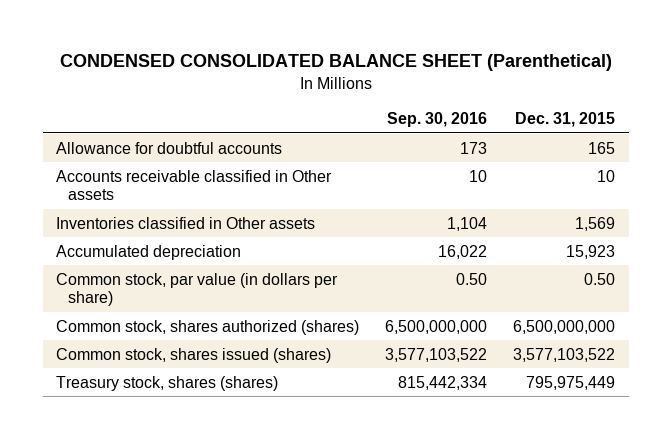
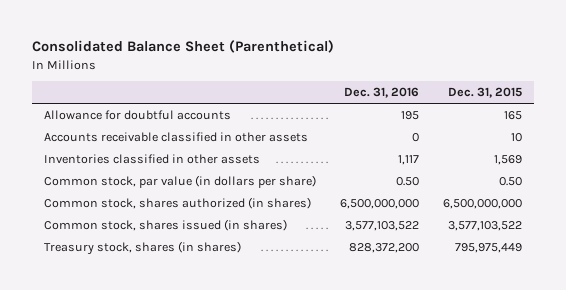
- CONDENSED CONSOLIDATED BALANCE SHEET (Parenthetical)
+ Consolidated Balance Sheet (Parenthetical)
- | Sep. 30, 2016 | Dec. 31, 2015
+ | Dec. 31, 2016 | Dec. 31, 2015
- Accounts receivable classified in Other assets | 10 | 10
- Inventories classified in Other assets | 1,104 | 1,569
- Accumulated depreciation | 16,022 | 15,923
+ Accounts receivable classified in other assets | 0 | 10
+ Inventories classified in other assets | 1,117 | 1,569
- Common stock, shares authorized (shares) | 6,500,000,000 | 6,500,000,000
- Common stock, shares issued (shares) | 3,577,103,522 | 3,577,103,522
- Treasury stock, shares (shares) | 815,442,334 | 795,975,449
+ Common stock, shares authorized (in shares) | 6,500,000,000 | 6,500,000,000
+ Common stock, shares issued (in shares) | 3,577,103,522 | 3,577,103,522
+ Treasury stock, shares (in shares) | 828,372,200 | 795,975,449

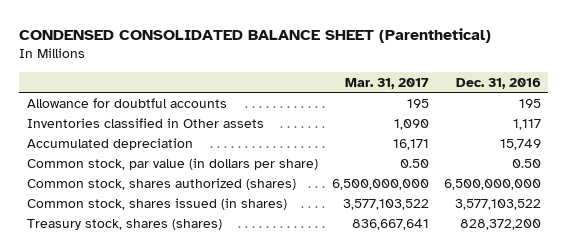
- Consolidated Balance Sheet (Parenthetical)
+ CONDENSED CONSOLIDATED BALANCE SHEET (Parenthetical)
- | Dec. 31, 2016 | Dec. 31, 2015
+ | Mar. 31, 2017 | Dec. 31, 2016
- Accounts receivable classified in other assets | 0 | 10
- Inventories classified in other assets | 1,117 | 1,569
+ Inventories classified in Other assets | 1,090 | 1,117
+ Accumulated depreciation | 16,171 | 15,749
- Common stock, shares authorized (in shares) | 6,500,000,000 | 6,500,000,000
+ Common stock, shares authorized (shares) | 6,500,000,000 | 6,500,000,000
- Treasury stock, shares (in shares) | 828,372,200 | 795,975,449
+ Treasury stock, shares (shares) | 836,667,641 | 828,372,200

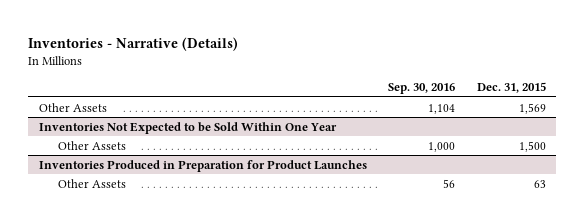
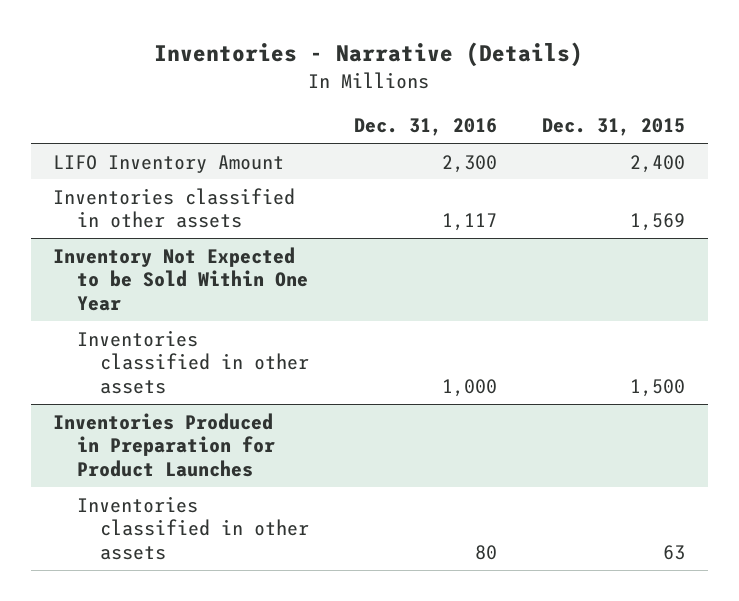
- | Sep. 30, 2016 | Dec. 31, 2015
+ | Dec. 31, 2016 | Dec. 31, 2015
- Other Assets | 1,104 | 1,569
- Inventories Not Expected to be Sold Within One Year
- Other Assets | 1,000 | 1,500
+ LIFO Inventory Amount | 2,300 | 2,400
+ Inventories classified in other assets | 1,117 | 1,569
+ Inventory Not Expected to be Sold Within One Year
+ Inventories classified in other assets | 1,000 | 1,500
@ Inventories Produced in Preparation for Product Launches
- Other Assets | 56 | 63
+ Inventories classified in other assets | 80 | 63

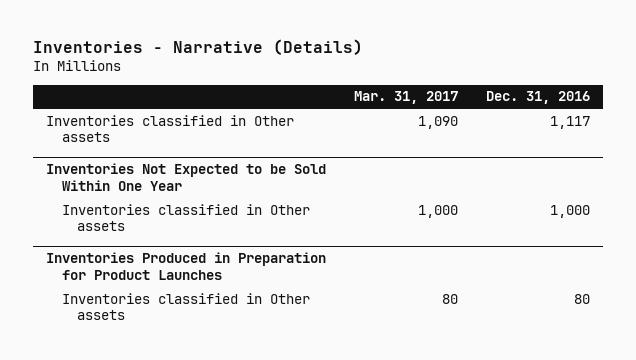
- | Dec. 31, 2016 | Dec. 31, 2015
+ | Mar. 31, 2017 | Dec. 31, 2016
- LIFO Inventory Amount | 2,300 | 2,400
- Inventories classified in other assets | 1,117 | 1,569
- Inventory Not Expected to be Sold Within One Year
- Inventories classified in other assets | 1,000 | 1,500
+ Inventories classified in Other assets | 1,090 | 1,117
+ Inventories Not Expected to be Sold Within One Year
+ Inventories classified in Other assets | 1,000 | 1,000
@ Inventories Produced in Preparation for Product Launches
- Inventories classified in other assets | 80 | 63
+ Inventories classified in Other assets | 80 | 80

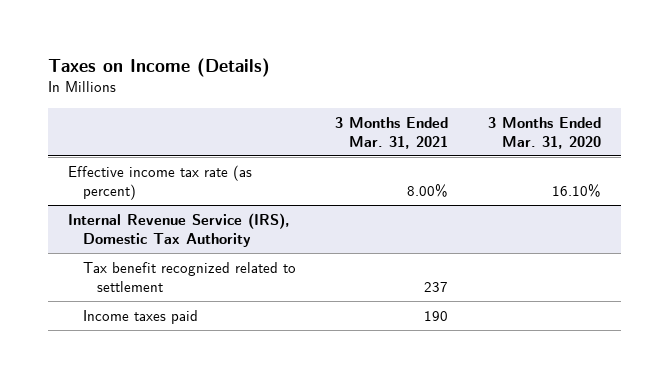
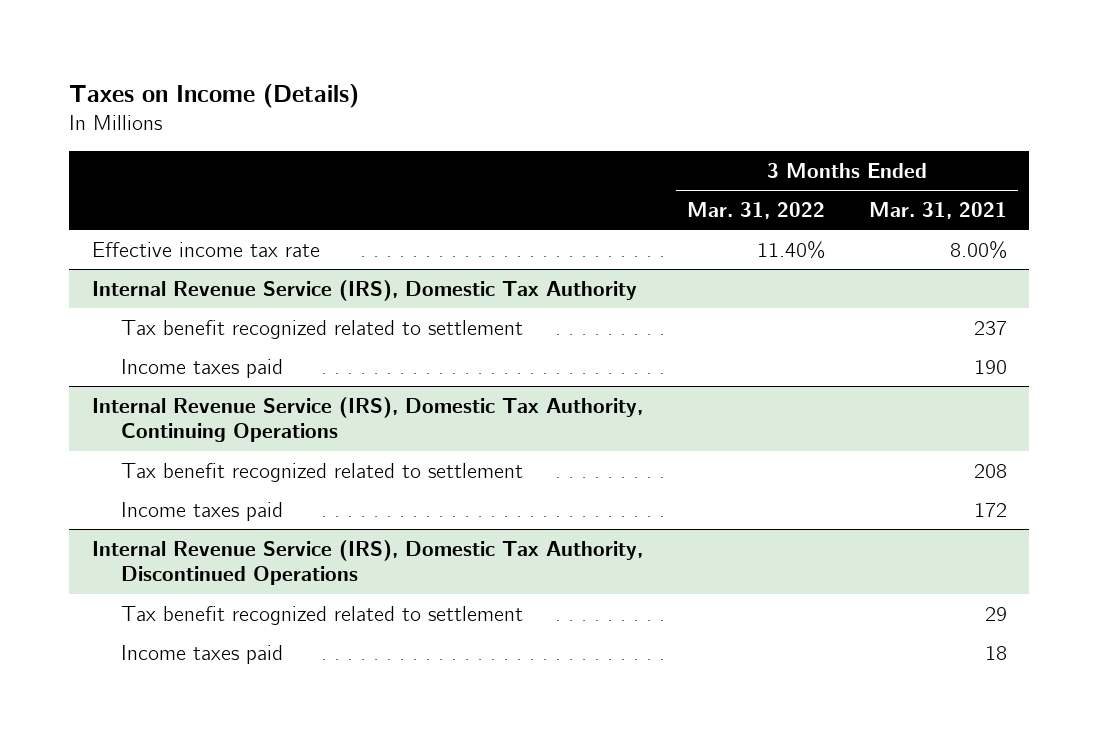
- | 3 Months Ended Mar. 31, 2021 | 3 Months Ended Mar. 31, 2020
+ | 3 Months Ended Mar. 31, 2022 | 3 Months Ended Mar. 31, 2021
- Effective income tax rate (as percent) | 8.00% | 16.10%
+ Effective income tax rate | 11.40% | 8.00%
+ Internal Revenue Service (IRS), Domestic Tax Authority, Continuing Operations
+ Tax benefit recognized related to settlement | | 208
+ Income taxes paid | | 172
+ Internal Revenue Service (IRS), Domestic Tax Authority, Discontinued Operations
+ Tax benefit recognized related to settlement | | 29
+ Income taxes paid | | 18

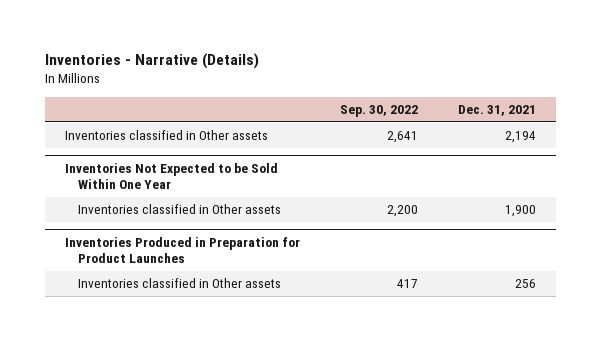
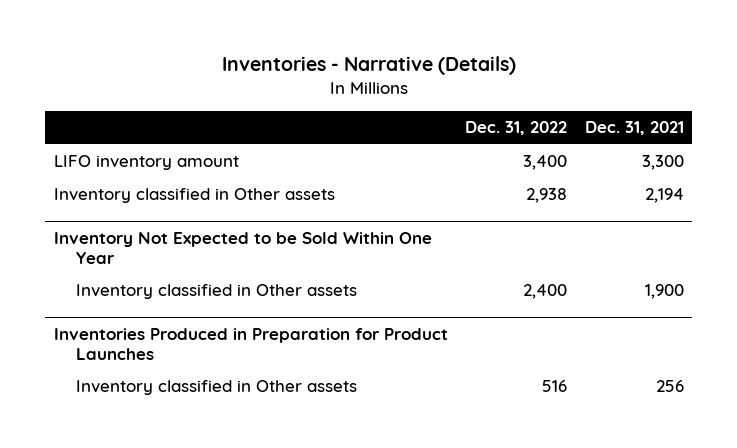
- | Sep. 30, 2022 | Dec. 31, 2021
+ | Dec. 31, 2022 | Dec. 31, 2021
- Inventories classified in Other assets | 2,641 | 2,194
- Inventories Not Expected to be Sold Within One Year
- Inventories classified in Other assets | 2,200 | 1,900
+ LIFO inventory amount | 3,400 | 3,300
+ Inventory classified in Other assets | 2,938 | 2,194
+ Inventory Not Expected to be Sold Within One Year
+ Inventory classified in Other assets | 2,400 | 1,900
@ Inventories Produced in Preparation for Product Launches
- Inventories classified in Other assets | 417 | 256
+ Inventory classified in Other assets | 516 | 256

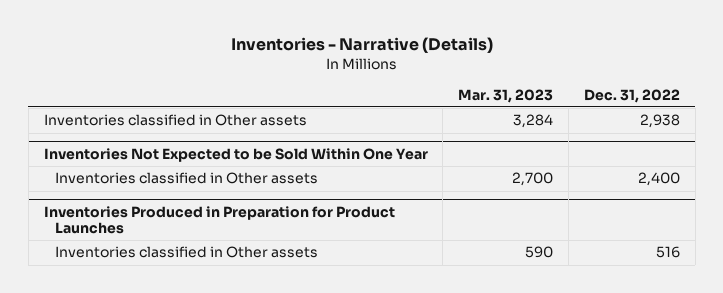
- | Dec. 31, 2022 | Dec. 31, 2021
+ | Mar. 31, 2023 | Dec. 31, 2022
- LIFO inventory amount | 3,400 | 3,300
- Inventory classified in Other assets | 2,938 | 2,194
- Inventory Not Expected to be Sold Within One Year
- Inventory classified in Other assets | 2,400 | 1,900
+ Inventories classified in Other assets | 3,284 | 2,938
+ Inventories Not Expected to be Sold Within One Year
+ Inventories classified in Other assets | 2,700 | 2,400
@ Inventories Produced in Preparation for Product Launches
- Inventory classified in Other assets | 516 | 256
+ Inventories classified in Other assets | 590 | 516

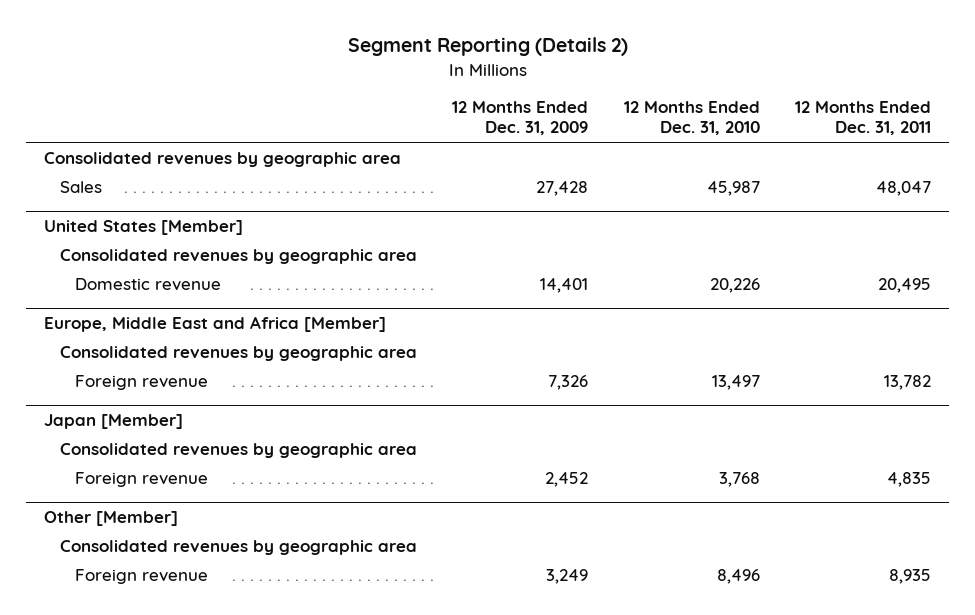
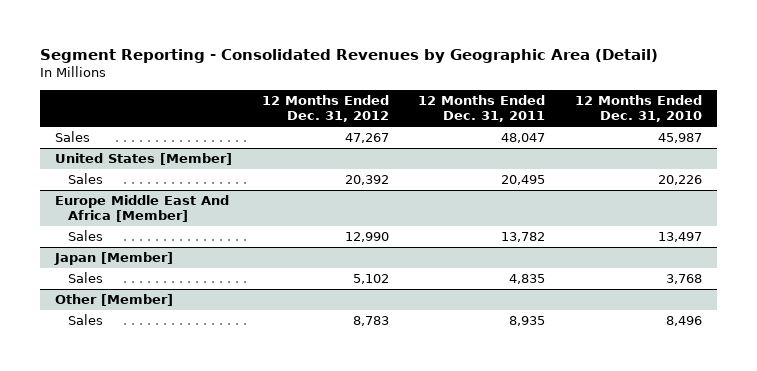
- Segment Reporting (Details 2)
+ Segment Reporting - Consolidated Revenues by Geographic Area (Detail)
- | 12 Months Ended Dec. 31, 2009 | 12 Months Ended Dec. 31, 2010 | 12 Months Ended Dec. 31, 2011
+ | 12 Months Ended Dec. 31, 2012 | 12 Months Ended Dec. 31, 2011 | 12 Months Ended Dec. 31, 2010
- Consolidated revenues by geographic area
@ United States [Member]
- Consolidated revenues by geographic area
- Domestic revenue | 14,401 | 20,226 | 20,495
- Europe, Middle East and Africa [Member]
- Consolidated revenues by geographic area
- Foreign revenue | 7,326 | 13,497 | 13,782
@ United States [Member]
+ Sales | 20,392 | 20,495 | 20,226
+ Europe Middle East And Africa [Member]
+ Sales | 12,990 | 13,782 | 13,497
@ Japan [Member]
- Consolidated revenues by geographic area
- Foreign revenue | 2,452 | 3,768 | 4,835
+ Sales | 5,102 | 4,835 | 3,768
@ Other [Member]
- Consolidated revenues by geographic area
- Foreign revenue | 3,249 | 8,496 | 8,935
+ Sales | 8,783 | 8,935 | 8,496

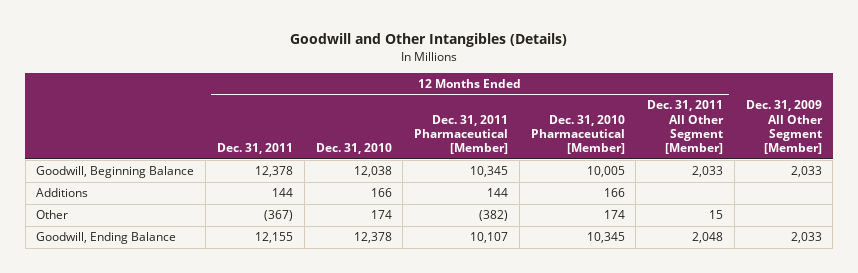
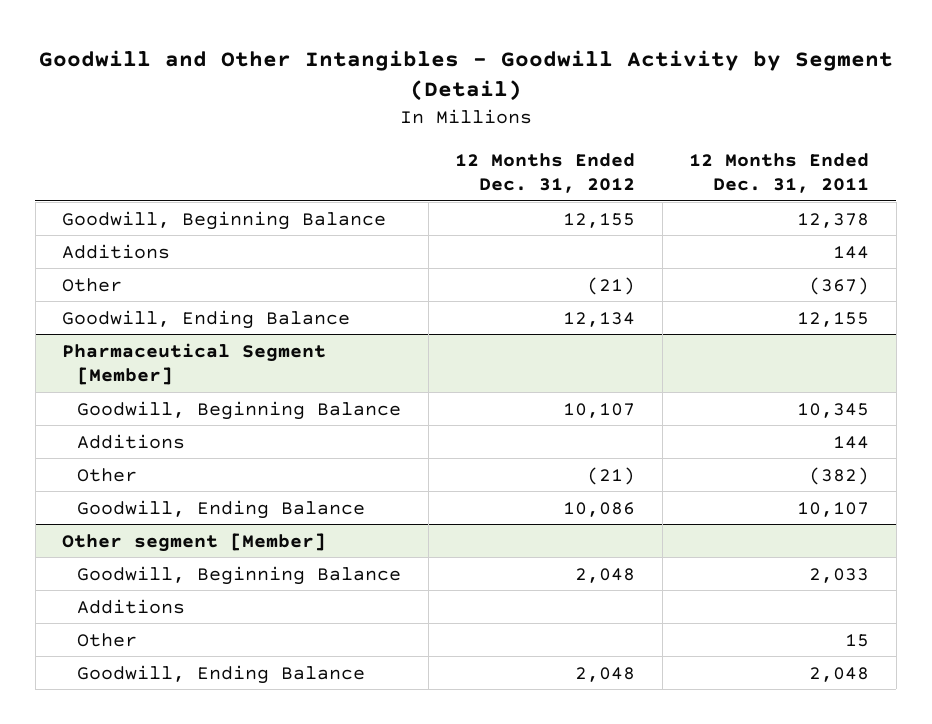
- Goodwill and Other Intangibles (Details)
+ Goodwill and Other Intangibles - Goodwill Activity by Segment (Detail)
- | 12 Months Ended Dec. 31, 2011 | 12 Months Ended Dec. 31, 2010 | 12 Months Ended Dec. 31, 2011 Pharmaceutical [Member] | 12 Months Ended Dec. 31, 2010 Pharmaceutical [Member] | 12 Months Ended Dec. 31, 2011 All Other Segment [Member] | Dec. 31, 2009 All Other Segment [Member]
+ | 12 Months Ended Dec. 31, 2012 | 12 Months Ended Dec. 31, 2011
+ Pharmaceutical Segment [Member]
+ Goodwill, Beginning Balance | 10,107 | 10,345
+ Additions | | 144
+ Other | (21) | (382)
+ Goodwill, Ending Balance | 10,086 | 10,107
+ Other segment [Member]
+ Goodwill, Beginning Balance | 2,048 | 2,033
+ Additions
+ Other | | 15
+ Goodwill, Ending Balance | 2,048 | 2,048

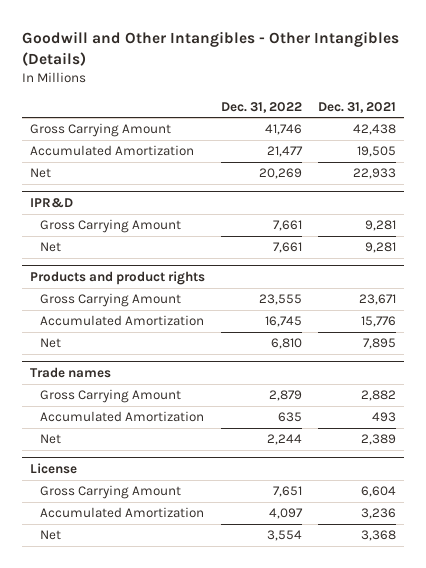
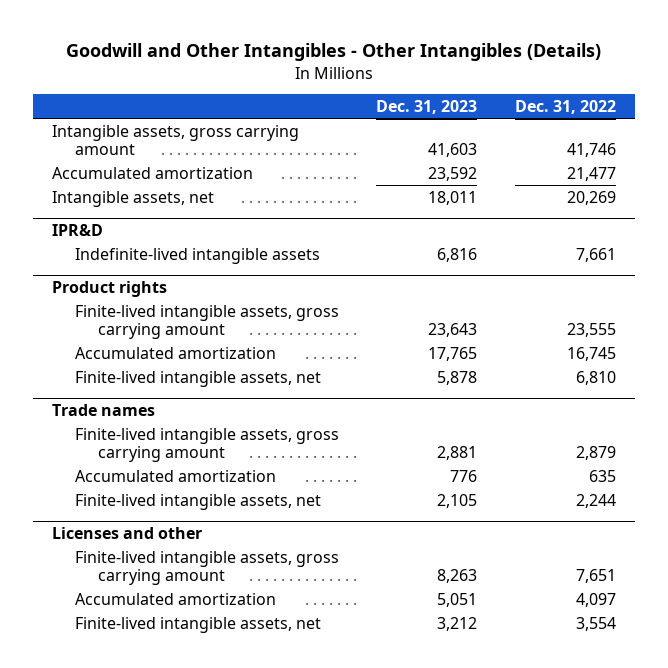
- | Dec. 31, 2022 | Dec. 31, 2021
+ | Dec. 31, 2023 | Dec. 31, 2022
- Gross Carrying Amount | 41,746 | 42,438
- Accumulated Amortization | 21,477 | 19,505
- Net | 20,269 | 22,933
+ Intangible assets, gross carrying amount | 41,603 | 41,746
+ Accumulated amortization | 23,592 | 21,477
+ Intangible assets, net | 18,011 | 20,269
@ IPR&D
- Gross Carrying Amount | 7,661 | 9,281
- Net | 7,661 | 9,281
- Products and product rights
- Gross Carrying Amount | 23,555 | 23,671
- Accumulated Amortization | 16,745 | 15,776
- Net | 6,810 | 7,895
@ IPR&D
+ Indefinite-lived intangible assets | 6,816 | 7,661
+ Product rights
+ Finite-lived intangible assets, gross carrying amount | 23,643 | 23,555
+ Accumulated amortization | 17,765 | 16,745
+ Finite-lived intangible assets, net | 5,878 | 6,810
@ Trade names
- Gross Carrying Amount | 2,879 | 2,882
- Accumulated Amortization | 635 | 493
- Net | 2,244 | 2,389
- License
- Gross Carrying Amount | 7,651 | 6,604
- Accumulated Amortization | 4,097 | 3,236
- Net | 3,554 | 3,368
@ Trade names
+ Finite-lived intangible assets, gross carrying amount | 2,881 | 2,879
+ Accumulated amortization | 776 | 635
+ Finite-lived intangible assets, net | 2,105 | 2,244
+ Licenses and other
+ Finite-lived intangible assets, gross carrying amount | 8,263 | 7,651
+ Accumulated amortization | 5,051 | 4,097
+ Finite-lived intangible assets, net | 3,212 | 3,554

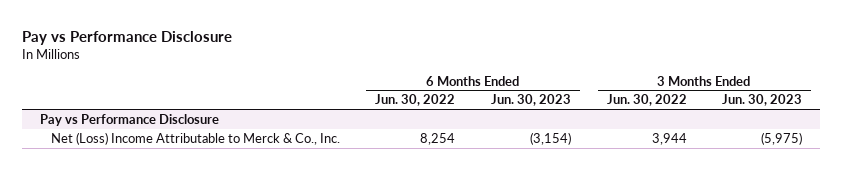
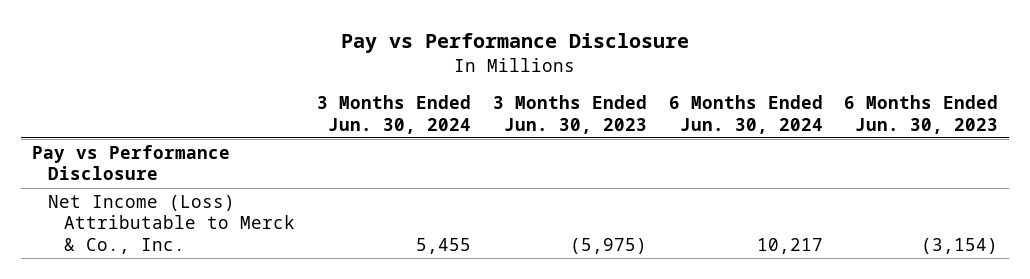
- | 6 Months Ended Jun. 30, 2022 | 6 Months Ended Jun. 30, 2023 | 3 Months Ended Jun. 30, 2022 | 3 Months Ended Jun. 30, 2023
+ | 3 Months Ended Jun. 30, 2024 | 3 Months Ended Jun. 30, 2023 | 6 Months Ended Jun. 30, 2024 | 6 Months Ended Jun. 30, 2023
- Net (Loss) Income Attributable to Merck & Co., Inc. | 8,254 | (3,154) | 3,944 | (5,975)
+ Net Income (Loss) Attributable to Merck & Co., Inc. | 5,455 | (5,975) | 10,217 | (3,154)

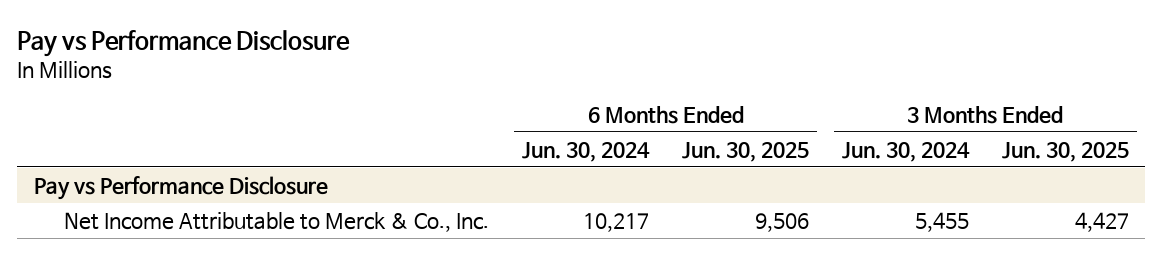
- | 3 Months Ended Jun. 30, 2024 | 3 Months Ended Jun. 30, 2023 | 6 Months Ended Jun. 30, 2024 | 6 Months Ended Jun. 30, 2023
+ | 6 Months Ended Jun. 30, 2024 | 6 Months Ended Jun. 30, 2025 | 3 Months Ended Jun. 30, 2024 | 3 Months Ended Jun. 30, 2025
- Net Income (Loss) Attributable to Merck & Co., Inc. | 5,455 | (5,975) | 10,217 | (3,154)
+ Net Income Attributable to Merck & Co., Inc. | 10,217 | 9,506 | 5,455 | 4,427

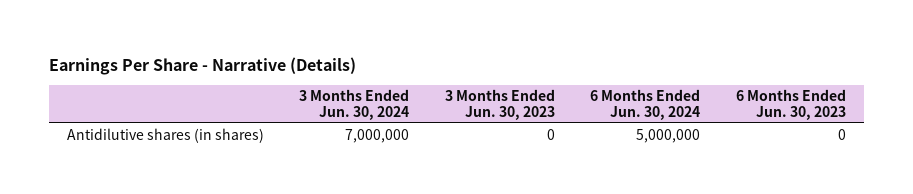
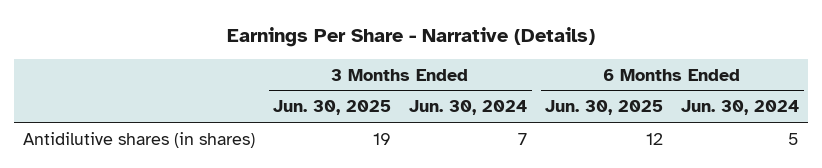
- | 3 Months Ended Jun. 30, 2024 | 3 Months Ended Jun. 30, 2023 | 6 Months Ended Jun. 30, 2024 | 6 Months Ended Jun. 30, 2023
+ | 3 Months Ended Jun. 30, 2025 | 3 Months Ended Jun. 30, 2024 | 6 Months Ended Jun. 30, 2025 | 6 Months Ended Jun. 30, 2024
- Antidilutive shares (in shares) | 7,000,000 | 0 | 5,000,000 | 0
+ Antidilutive shares (in shares) | 19 | 7 | 12 | 5

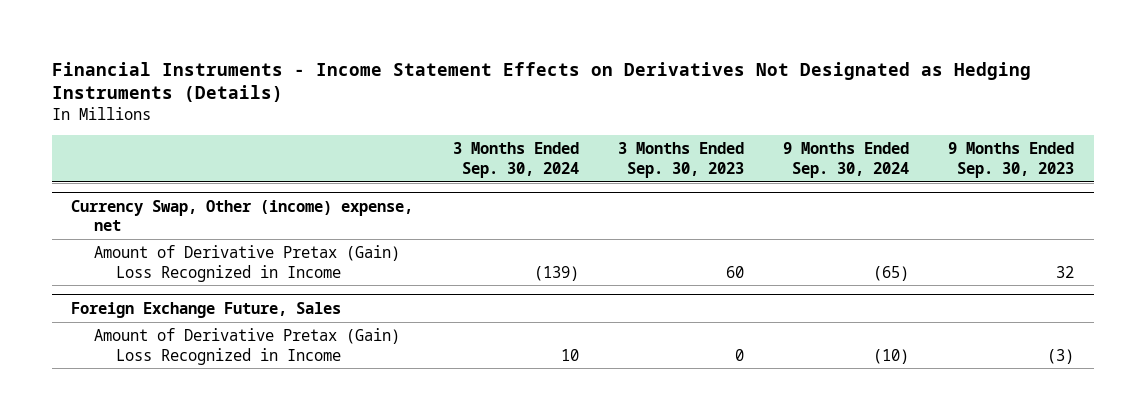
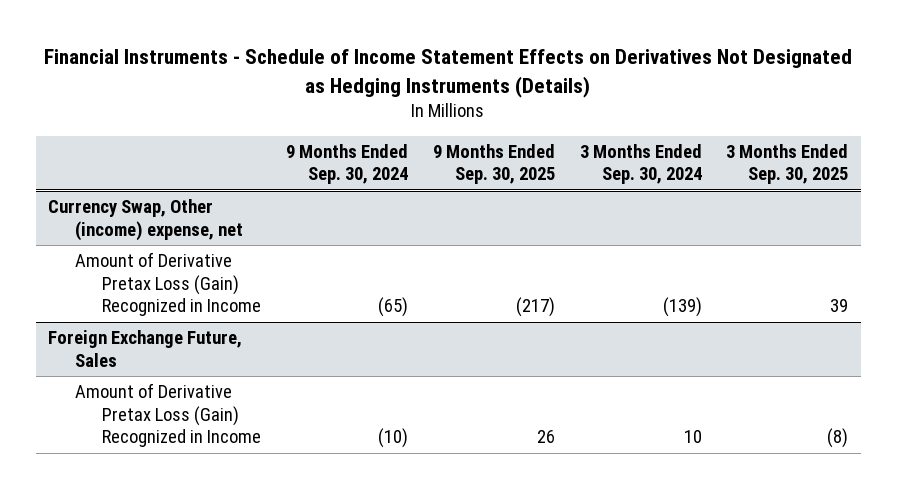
- Financial Instruments - Income Statement Effects on Derivatives Not Designated as Hedging Instruments (Details)
+ Financial Instruments - Schedule of Income Statement Effects on Derivatives Not Designated as Hedging Instruments (Details)
- | 3 Months Ended Sep. 30, 2024 | 3 Months Ended Sep. 30, 2023 | 9 Months Ended Sep. 30, 2024 | 9 Months Ended Sep. 30, 2023
+ | 9 Months Ended Sep. 30, 2024 | 9 Months Ended Sep. 30, 2025 | 3 Months Ended Sep. 30, 2024 | 3 Months Ended Sep. 30, 2025
@ Currency Swap, Other (income) expense, net
- Amount of Derivative Pretax (Gain) Loss Recognized in Income | (139) | 60 | (65) | 32
+ Amount of Derivative Pretax Loss (Gain) Recognized in Income | (65) | (217) | (139) | 39
@ Foreign Exchange Future, Sales
- Amount of Derivative Pretax (Gain) Loss Recognized in Income | 10 | 0 | (10) | (3)
+ Amount of Derivative Pretax Loss (Gain) Recognized in Income | (10) | 26 | 10 | (8)

